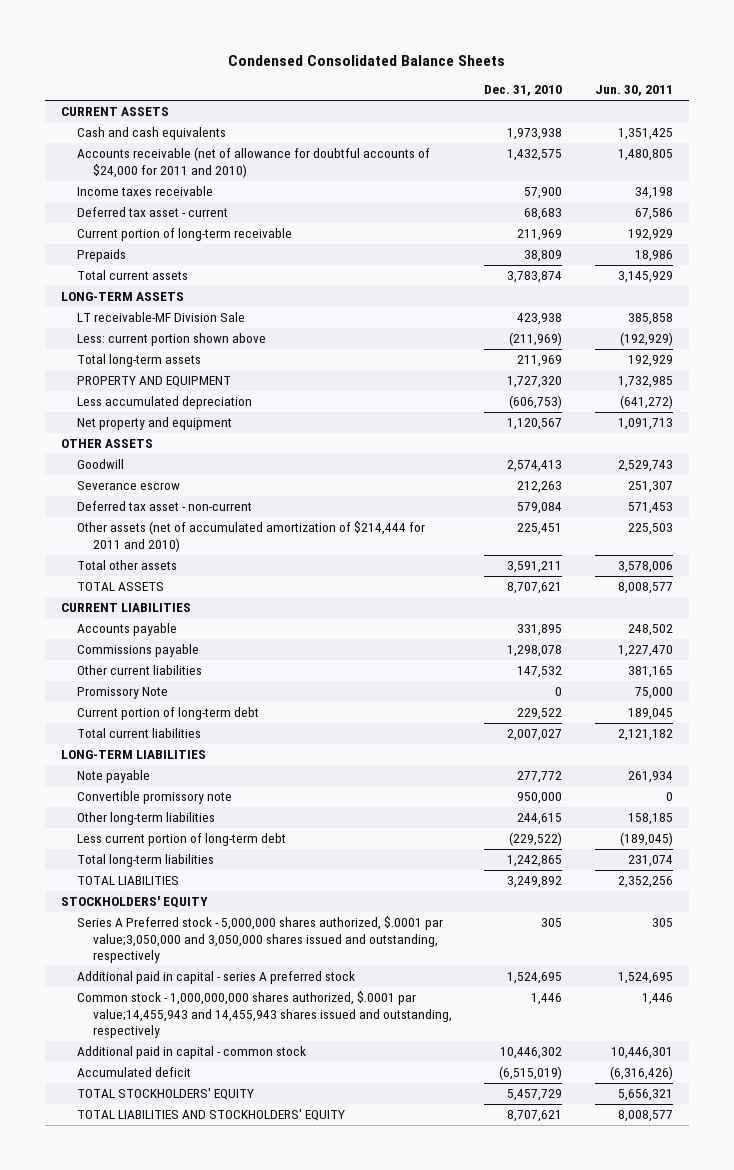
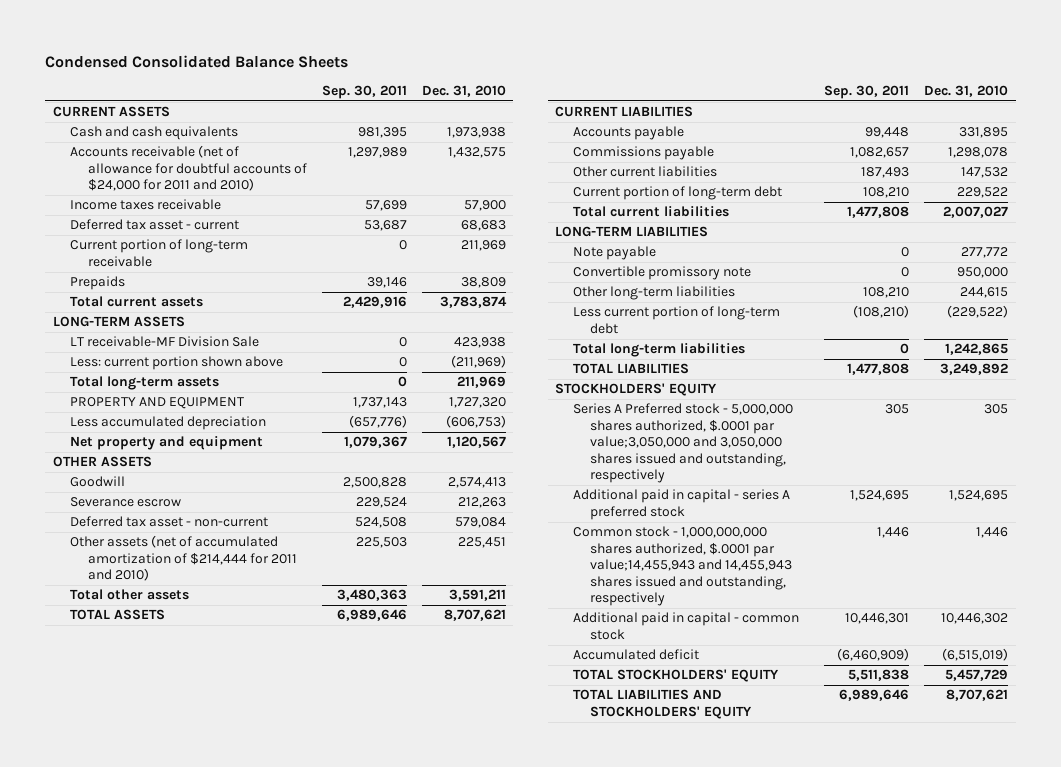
- | Dec. 31, 2010 | Jun. 30, 2011
+ | Sep. 30, 2011 | Dec. 31, 2010
- Promissory Note | 0 | 75,000

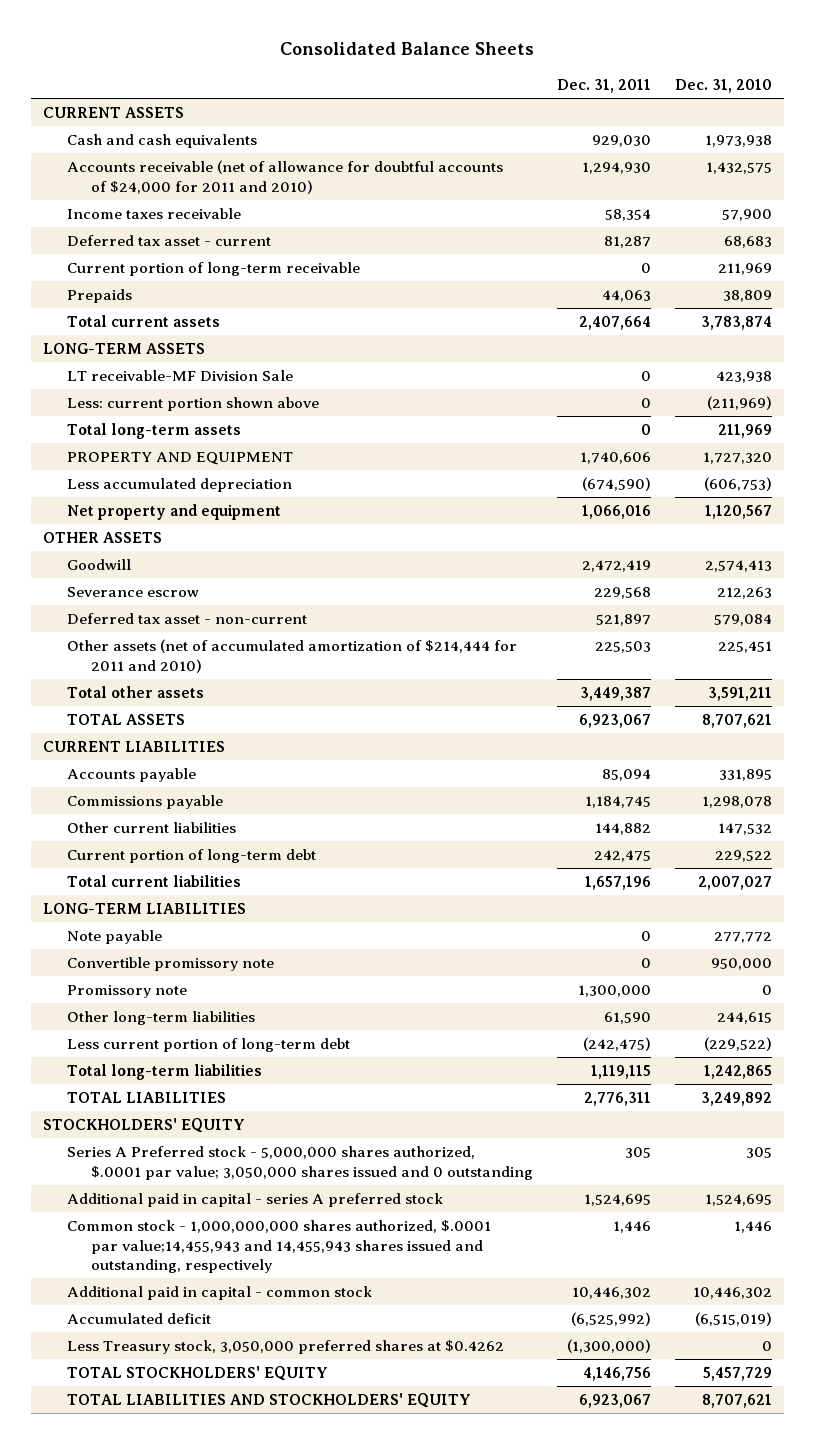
- Condensed Consolidated Balance Sheets
+ Consolidated Balance Sheets
- | Sep. 30, 2011 | Dec. 31, 2010
+ | Dec. 31, 2011 | Dec. 31, 2010
+ Promissory note | 1,300,000 | 0
- Series A Preferred stock - 5,000,000 shares authorized, $.0001 par value;3,050,000 and 3,050,000 shares issued and outstanding, respectively | 305 | 305
+ Series A Preferred stock - 5,000,000 shares authorized, $.0001 par value; 3,050,000 shares issued and 0 outstanding | 305 | 305
+ Less Treasury stock, 3,050,000 preferred shares at $0.4262 | (1,300,000) | 0

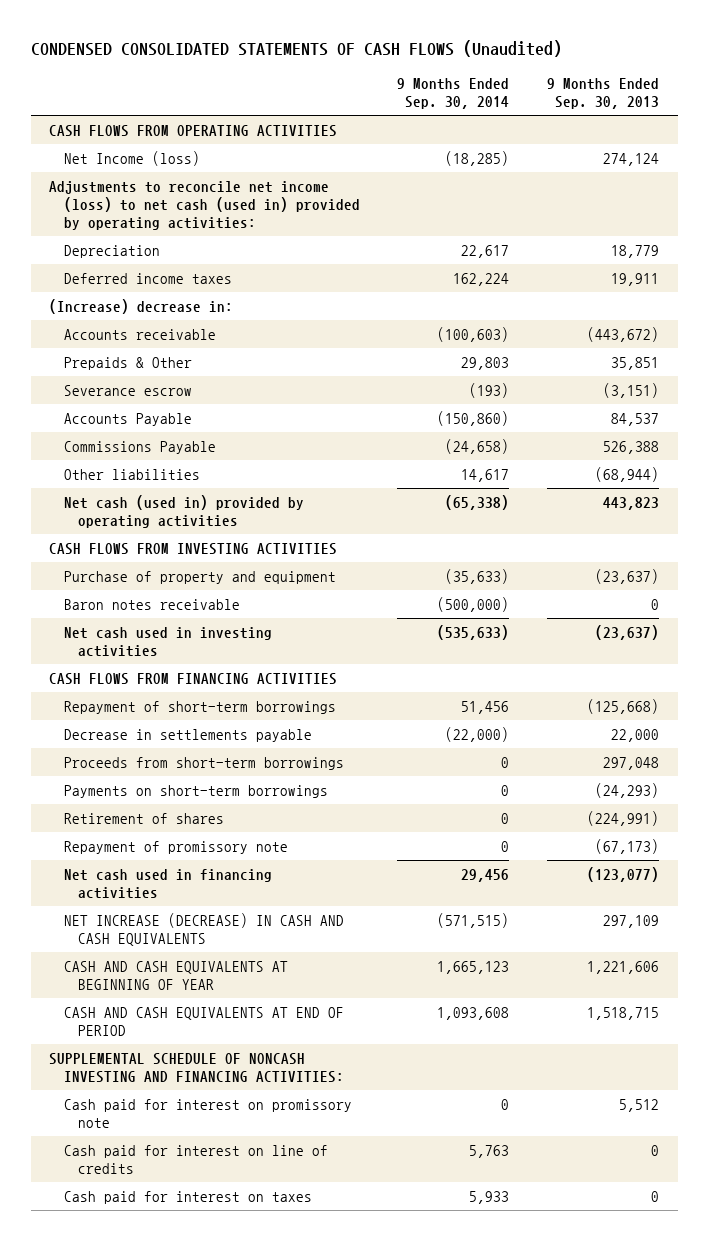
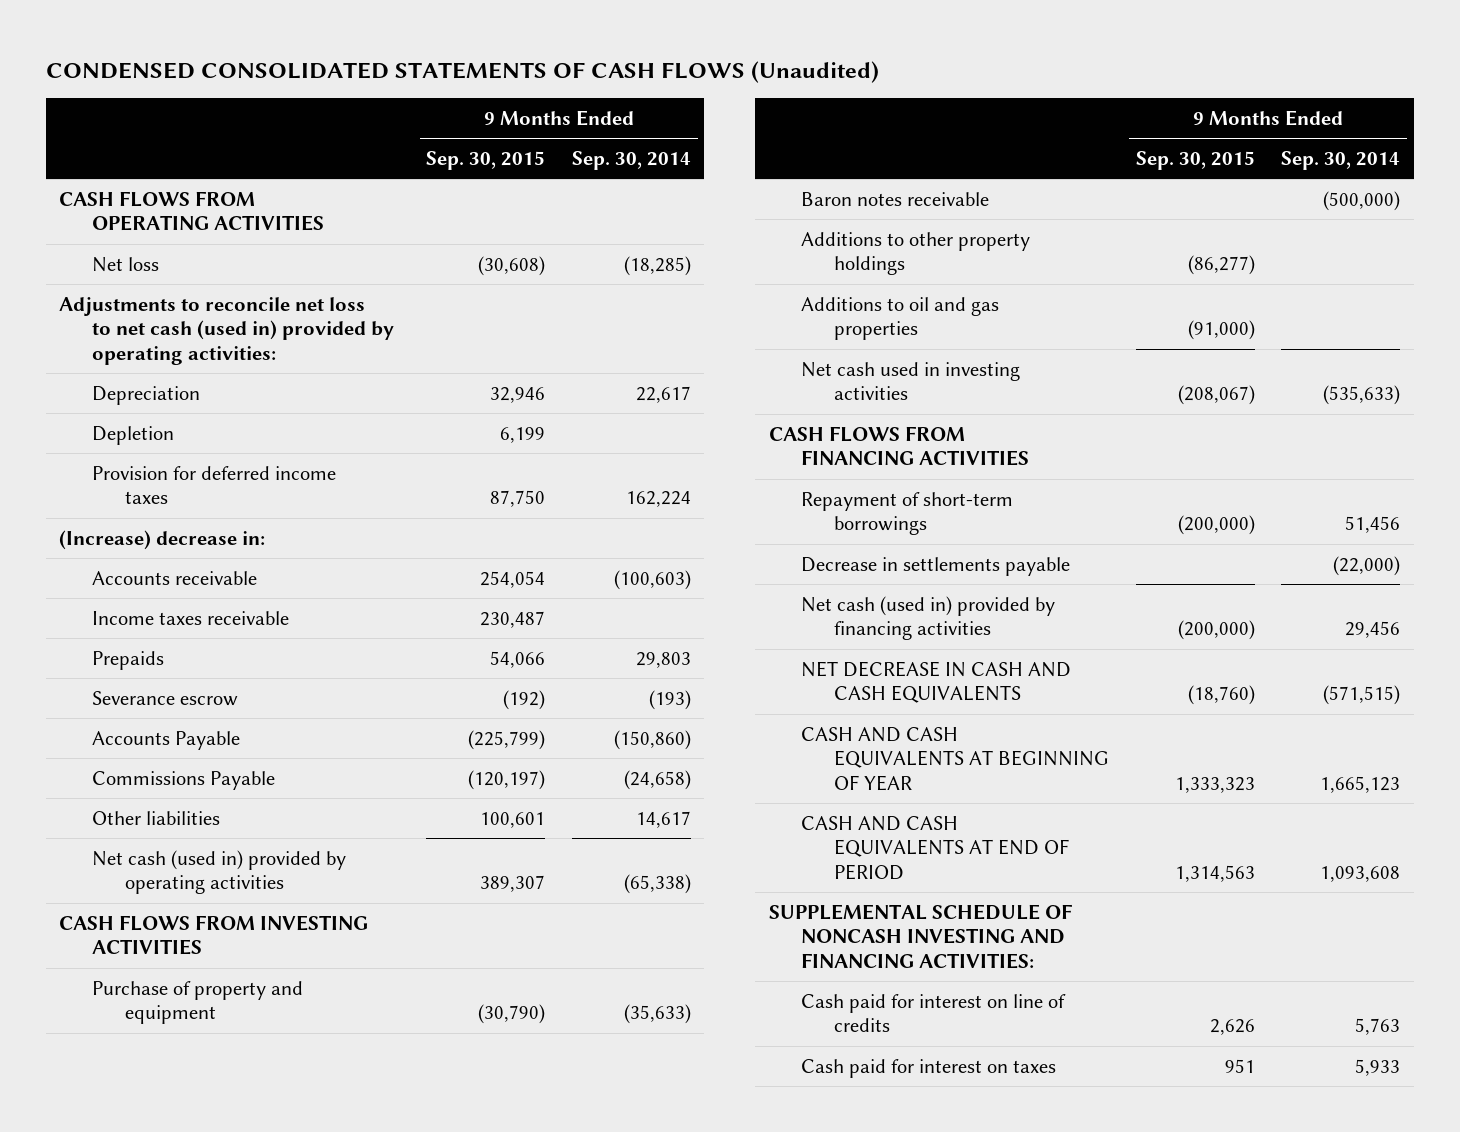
- | 9 Months Ended Sep. 30, 2014 | 9 Months Ended Sep. 30, 2013
+ | 9 Months Ended Sep. 30, 2015 | 9 Months Ended Sep. 30, 2014
- Net Income (loss) | (18,285) | 274,124
- Adjustments to reconcile net income (loss) to net cash (used in) provided by operating activities:
+ Net loss | (30,608) | (18,285)
+ Adjustments to reconcile net loss to net cash (used in) provided by operating activities:
- Deferred income taxes | 162,224 | 19,911
+ Depletion | 6,199 |
+ Provision for deferred income taxes | 87,750 | 162,224
- Prepaids & Other | 29,803 | 35,851
+ Income taxes receivable | 230,487 |
+ Prepaids | 54,066 | 29,803
+ Additions to other property holdings | (86,277) |
+ Additions to oil and gas properties | (91,000) |
- Proceeds from short-term borrowings | 0 | 297,048
- Payments on short-term borrowings | 0 | (24,293)
- Retirement of shares | 0 | (224,991)
- Repayment of promissory note | 0 | (67,173)
- Net cash used in financing activities | 29,456 | (123,077)
- NET INCREASE (DECREASE) IN CASH AND CASH EQUIVALENTS | (571,515) | 297,109
+ Net cash (used in) provided by financing activities | (200,000) | 29,456
+ NET DECREASE IN CASH AND CASH EQUIVALENTS | (18,760) | (571,515)
- Cash paid for interest on promissory note | 0 | 5,512

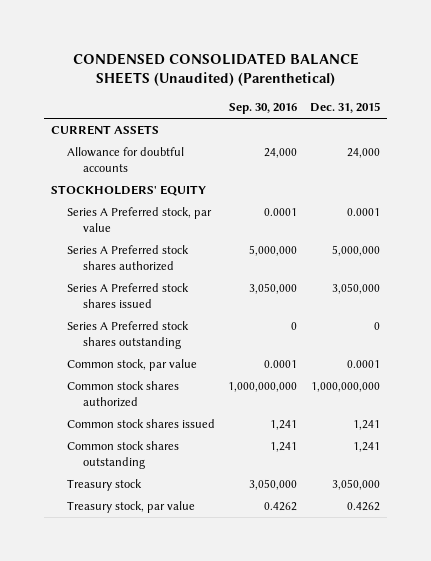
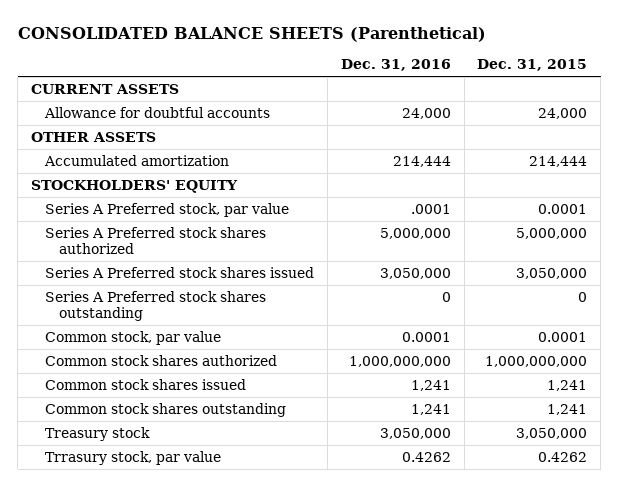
- CONDENSED CONSOLIDATED BALANCE SHEETS (Unaudited) (Parenthetical)
+ CONSOLIDATED BALANCE SHEETS (Parenthetical)
- | Sep. 30, 2016 | Dec. 31, 2015
+ | Dec. 31, 2016 | Dec. 31, 2015
+ OTHER ASSETS
+ Accumulated amortization | 214,444 | 214,444
- Treasury stock, par value | 0.4262 | 0.4262
+ Trrasury stock, par value | 0.4262 | 0.4262

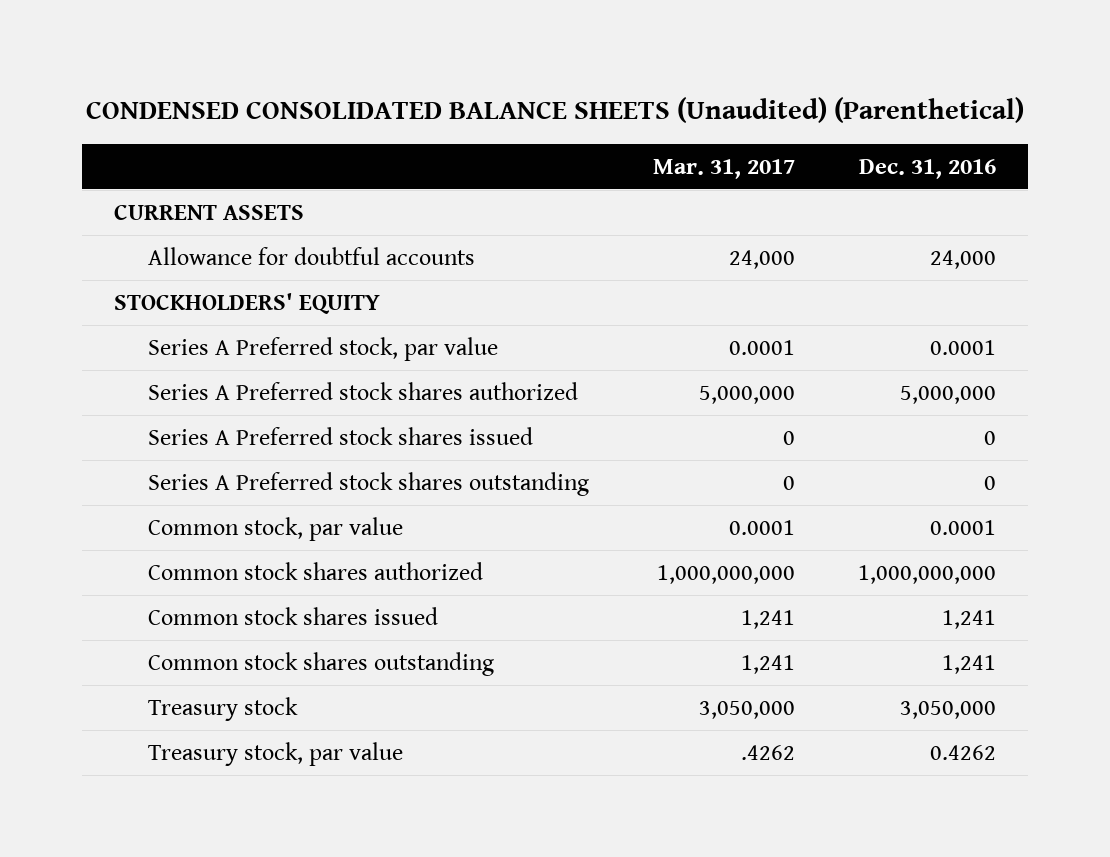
- CONSOLIDATED BALANCE SHEETS (Parenthetical)
+ CONDENSED CONSOLIDATED BALANCE SHEETS (Unaudited) (Parenthetical)
- | Dec. 31, 2016 | Dec. 31, 2015
+ | Mar. 31, 2017 | Dec. 31, 2016
- OTHER ASSETS
- Accumulated amortization | 214,444 | 214,444
- Series A Preferred stock, par value | .0001 | 0.0001
+ Series A Preferred stock, par value | 0.0001 | 0.0001
- Series A Preferred stock shares issued | 3,050,000 | 3,050,000
+ Series A Preferred stock shares issued | 0 | 0
- Trrasury stock, par value | 0.4262 | 0.4262
+ Treasury stock, par value | .4262 | 0.4262

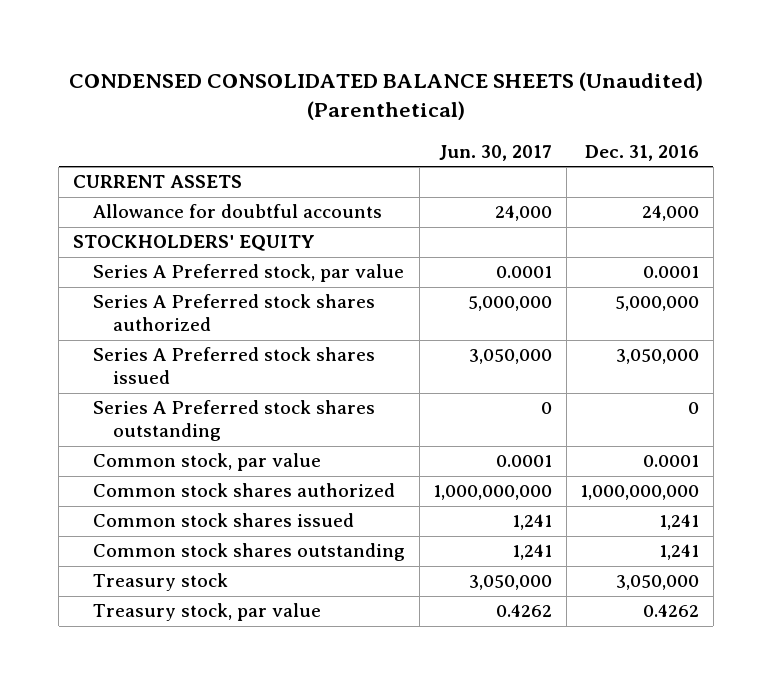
- | Mar. 31, 2017 | Dec. 31, 2016
+ | Jun. 30, 2017 | Dec. 31, 2016
- Series A Preferred stock shares issued | 0 | 0
+ Series A Preferred stock shares issued | 3,050,000 | 3,050,000

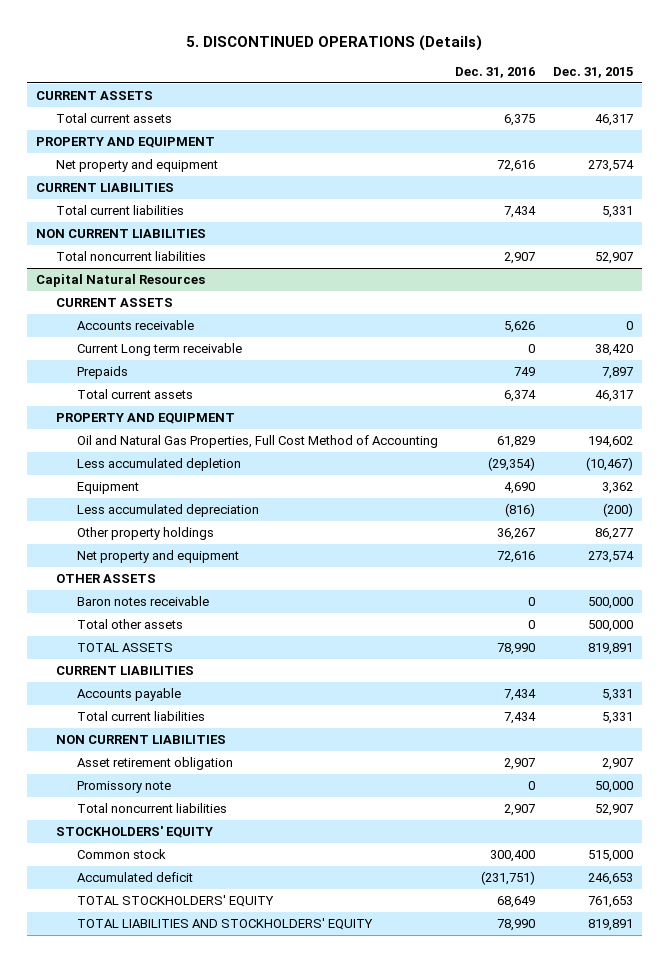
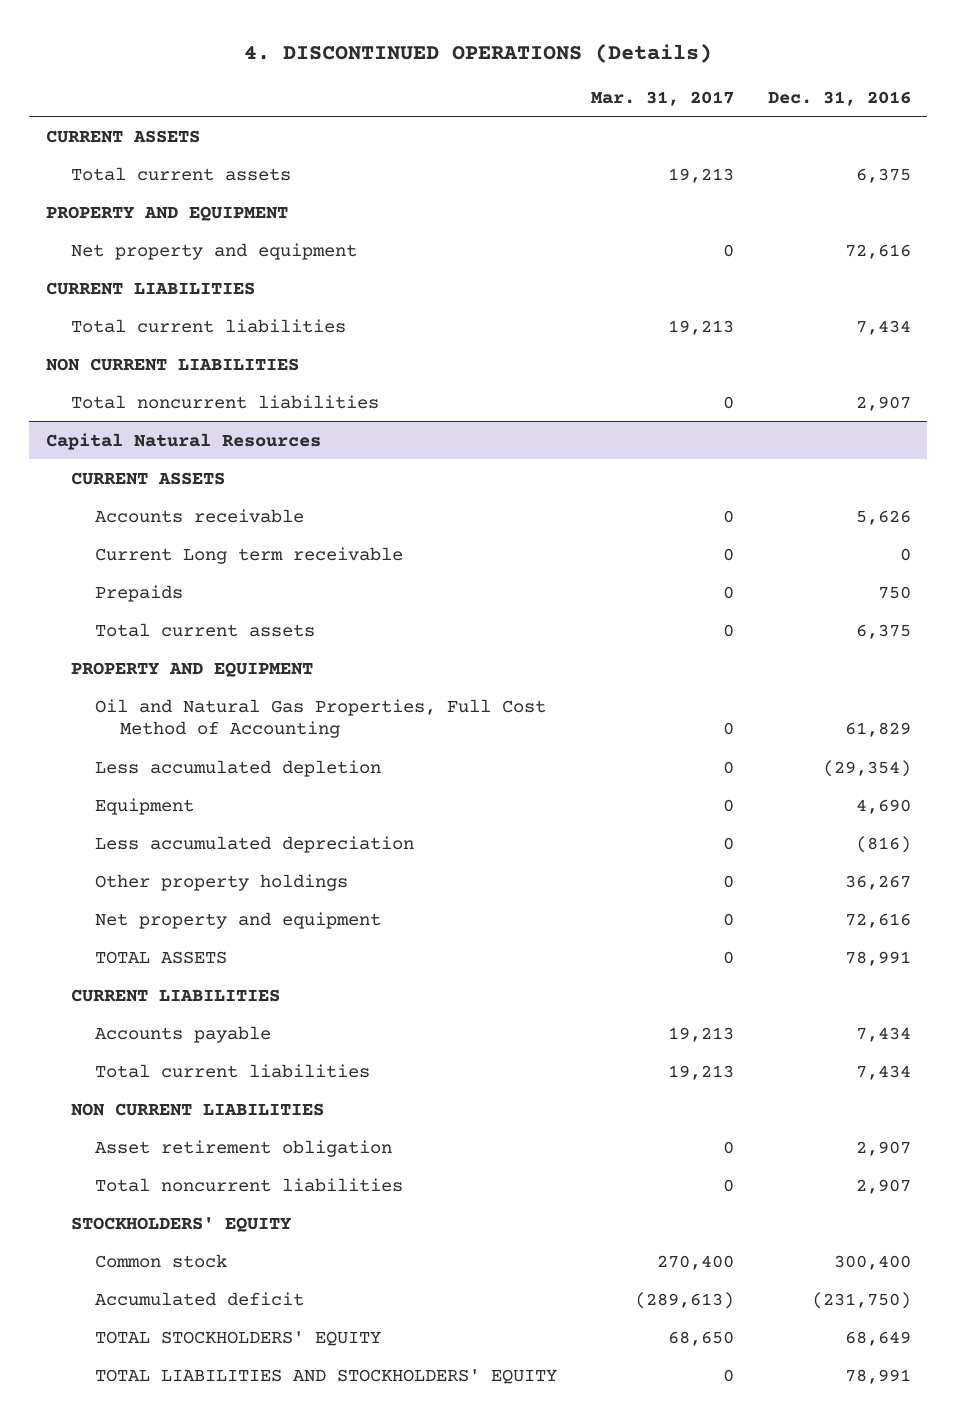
- 5. DISCONTINUED OPERATIONS (Details)
+ 4. DISCONTINUED OPERATIONS (Details)
- | Dec. 31, 2016 | Dec. 31, 2015
+ | Mar. 31, 2017 | Dec. 31, 2016
@ Capital Natural Resources
- Prepaids | 749 | 7,897
- Total current assets | 6,374 | 46,317
+ Prepaids | 0 | 750
+ Total current assets | 0 | 6,375
- OTHER ASSETS
- Baron notes receivable | 0 | 500,000
- Total other assets | 0 | 500,000
- TOTAL ASSETS | 78,990 | 819,891
+ TOTAL ASSETS | 0 | 78,991
- Promissory note | 0 | 50,000
- Accumulated deficit | (231,751) | 246,653
+ Accumulated deficit | (289,613) | (231,750)
- TOTAL LIABILITIES AND STOCKHOLDERS' EQUITY | 78,990 | 819,891
+ TOTAL LIABILITIES AND STOCKHOLDERS' EQUITY | 0 | 78,991

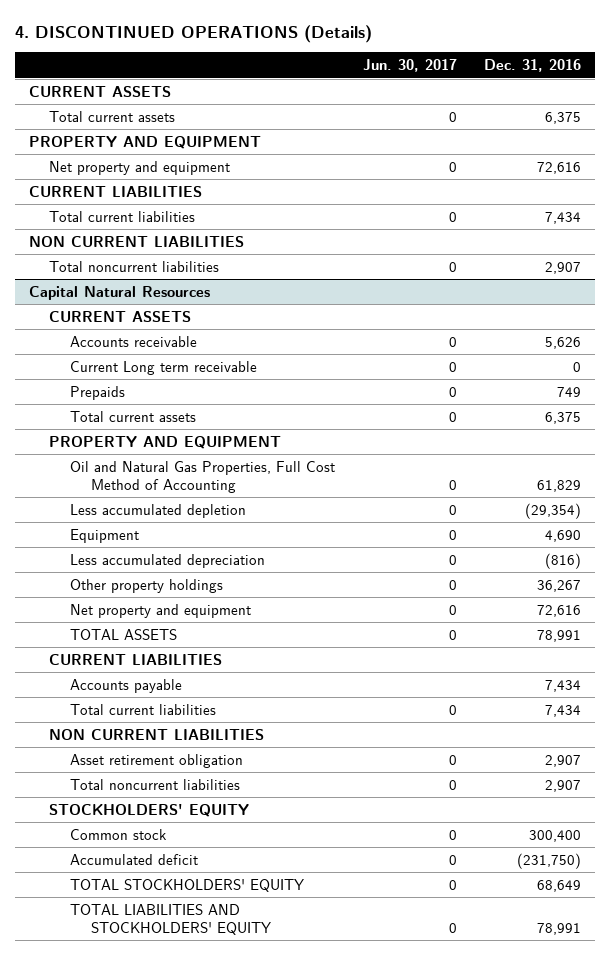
- | Mar. 31, 2017 | Dec. 31, 2016
+ | Jun. 30, 2017 | Dec. 31, 2016
@ Capital Natural Resources
- Prepaids | 0 | 750
+ Prepaids | 0 | 749

